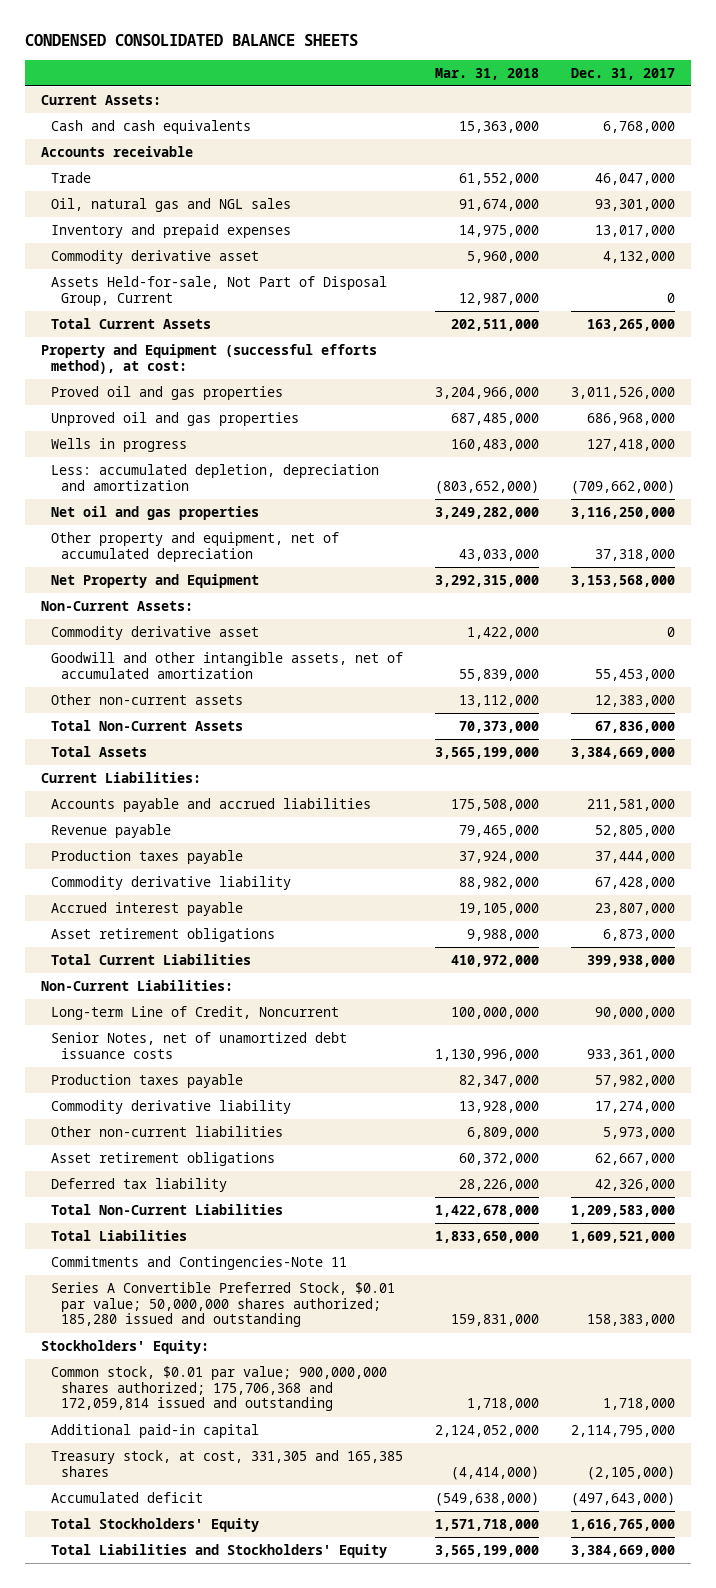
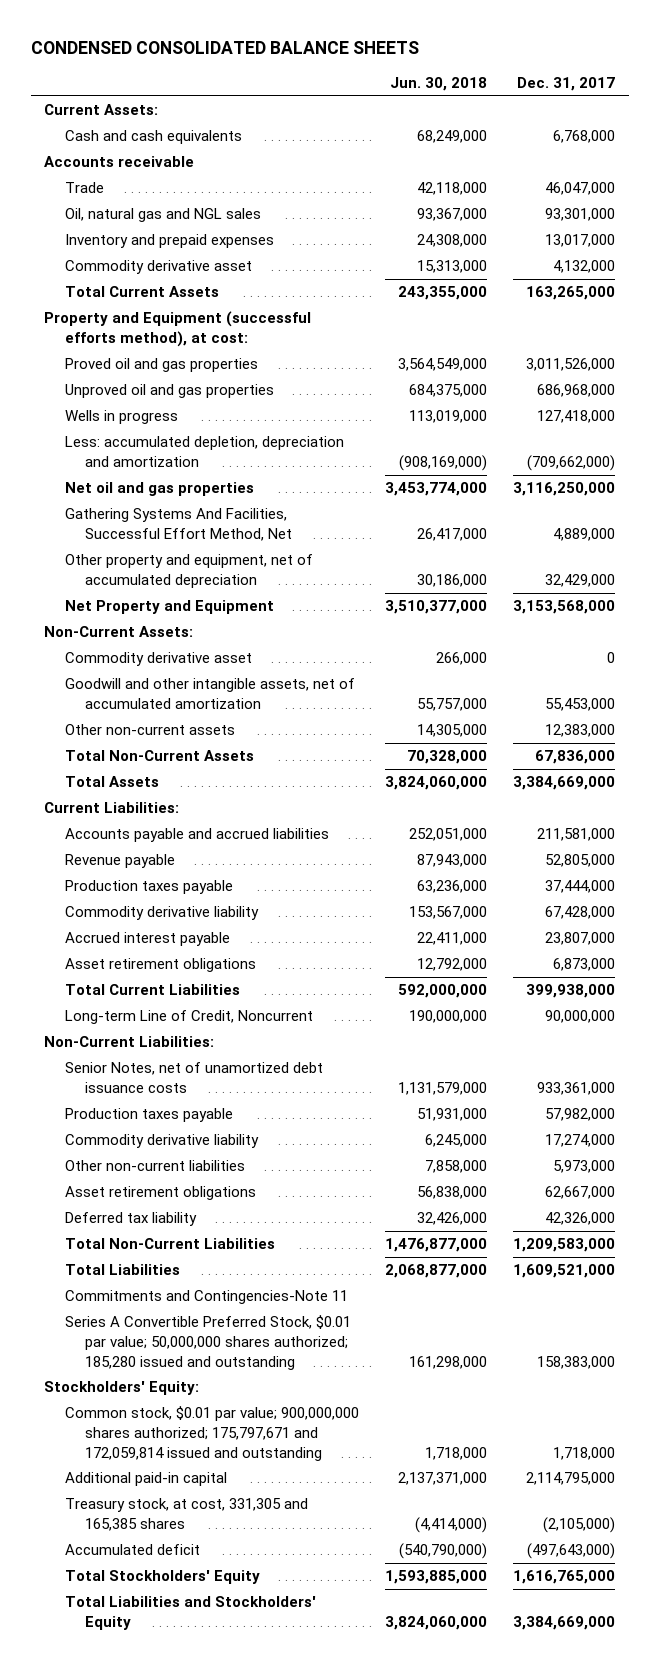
- | Mar. 31, 2018 | Dec. 31, 2017
+ | Jun. 30, 2018 | Dec. 31, 2017
- Assets Held-for-sale, Not Part of Disposal Group, Current | 12,987,000 | 0
- Other property and equipment, net of accumulated depreciation | 43,033,000 | 37,318,000
+ Gathering Systems And Facilities, Successful Effort Method, Net | 26,417,000 | 4,889,000
+ Other property and equipment, net of accumulated depreciation | 30,186,000 | 32,429,000
moved down: Non-Current Liabilities:
- Common stock, $0.01 par value; 900,000,000 shares authorized; 175,706,368 and 172,059,814 issued and outstanding | 1,718,000 | 1,718,000
+ Common stock, $0.01 par value; 900,000,000 shares authorized; 175,797,671 and 172,059,814 issued and outstanding | 1,718,000 | 1,718,000

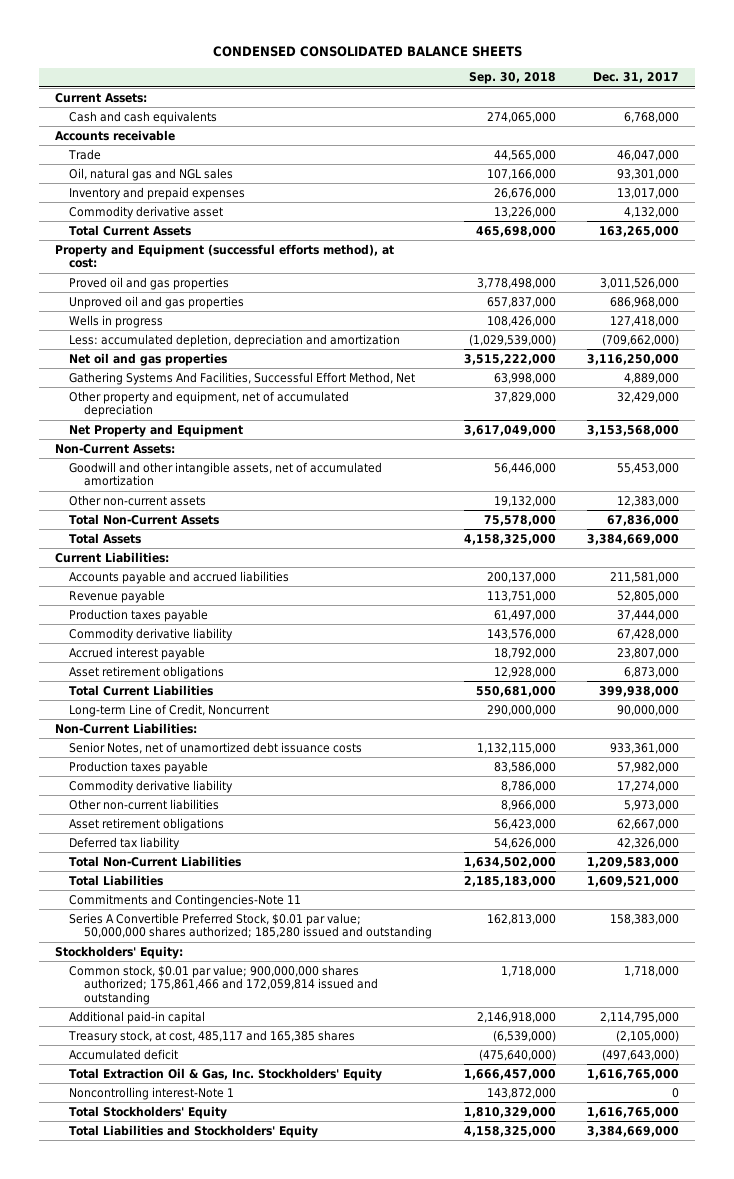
- | Jun. 30, 2018 | Dec. 31, 2017
+ | Sep. 30, 2018 | Dec. 31, 2017
- Commodity derivative asset | 266,000 | 0
- Common stock, $0.01 par value; 900,000,000 shares authorized; 175,797,671 and 172,059,814 issued and outstanding | 1,718,000 | 1,718,000
+ Common stock, $0.01 par value; 900,000,000 shares authorized; 175,861,466 and 172,059,814 issued and outstanding | 1,718,000 | 1,718,000
- Treasury stock, at cost, 331,305 and 165,385 shares | (4,414,000) | (2,105,000)
+ Treasury stock, at cost, 485,117 and 165,385 shares | (6,539,000) | (2,105,000)
+ Total Extraction Oil & Gas, Inc. Stockholders' Equity | 1,666,457,000 | 1,616,765,000
+ Noncontrolling interest-Note 1 | 143,872,000 | 0

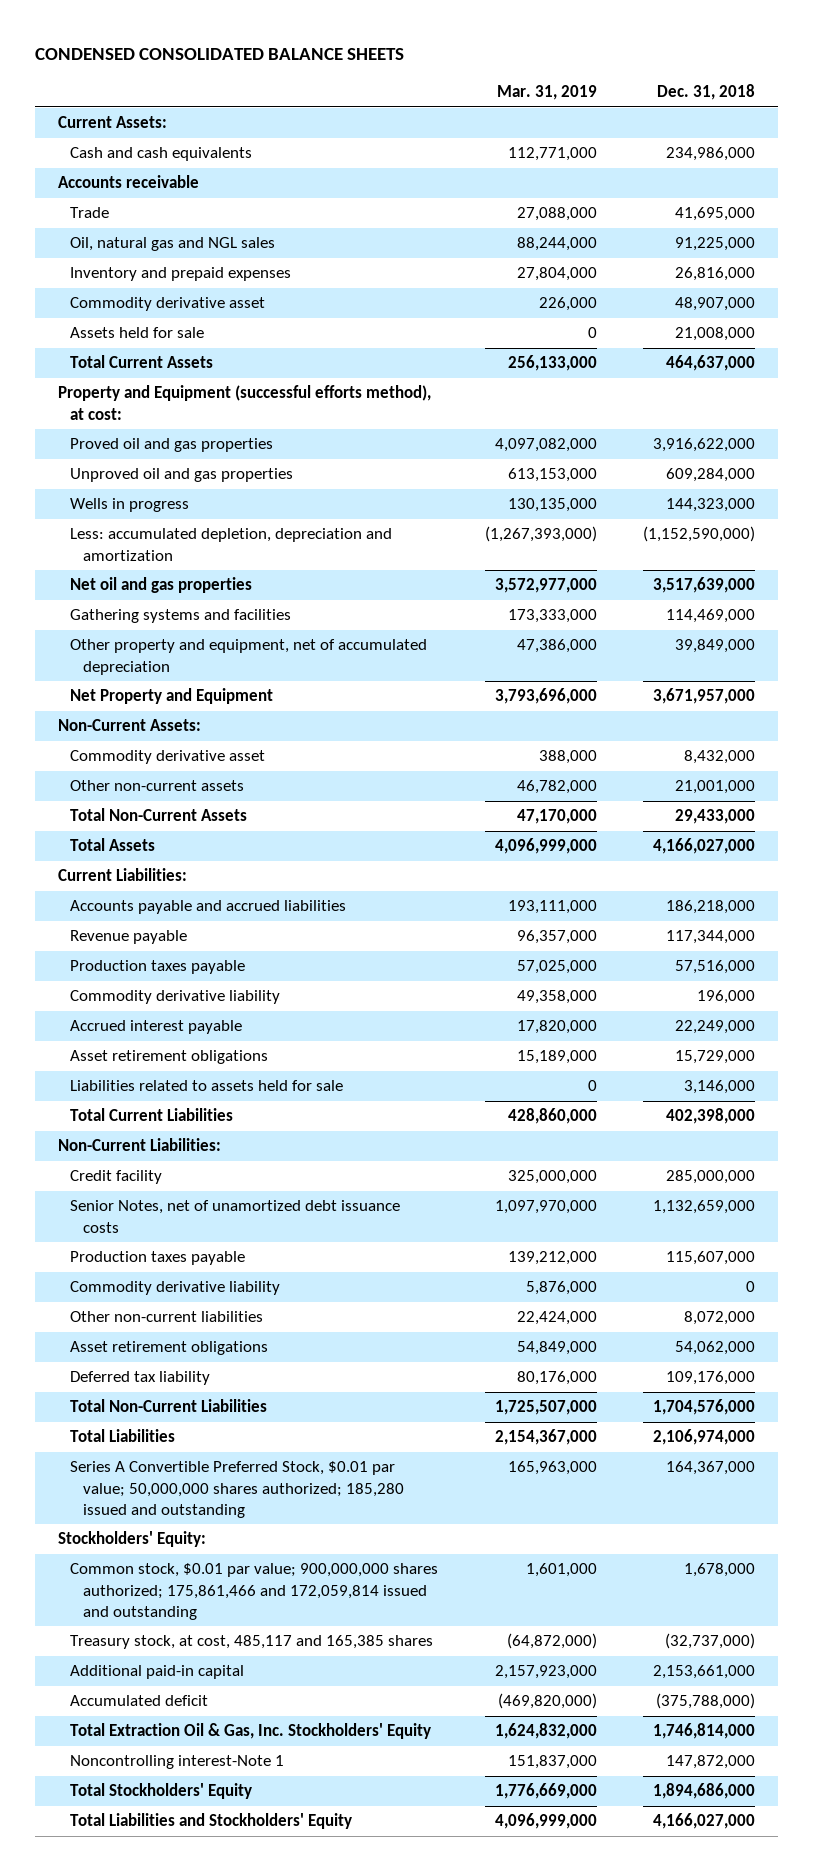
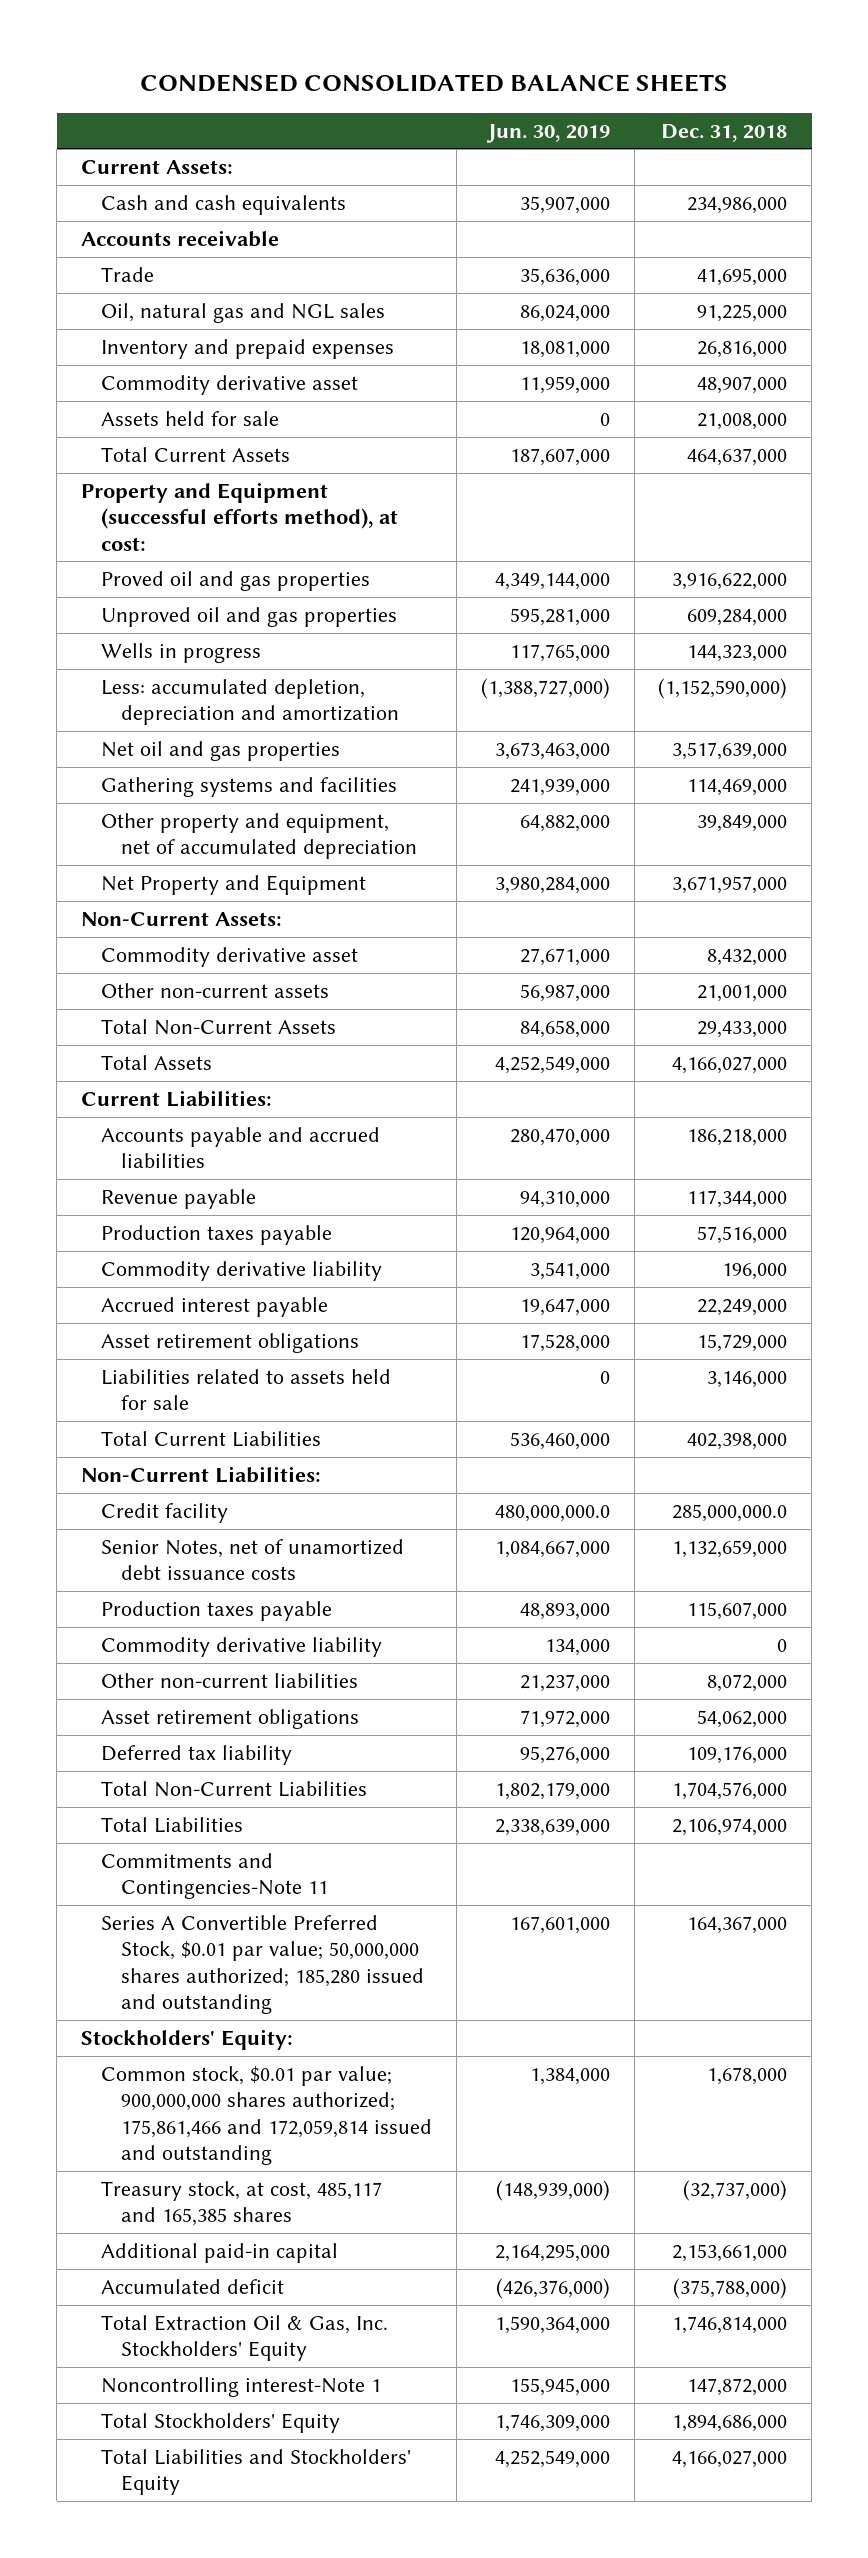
- | Mar. 31, 2019 | Dec. 31, 2018
+ | Jun. 30, 2019 | Dec. 31, 2018
- Credit facility | 325,000,000 | 285,000,000
+ Credit facility | 480,000,000.0 | 285,000,000.0
+ Commitments and Contingencies-Note 11

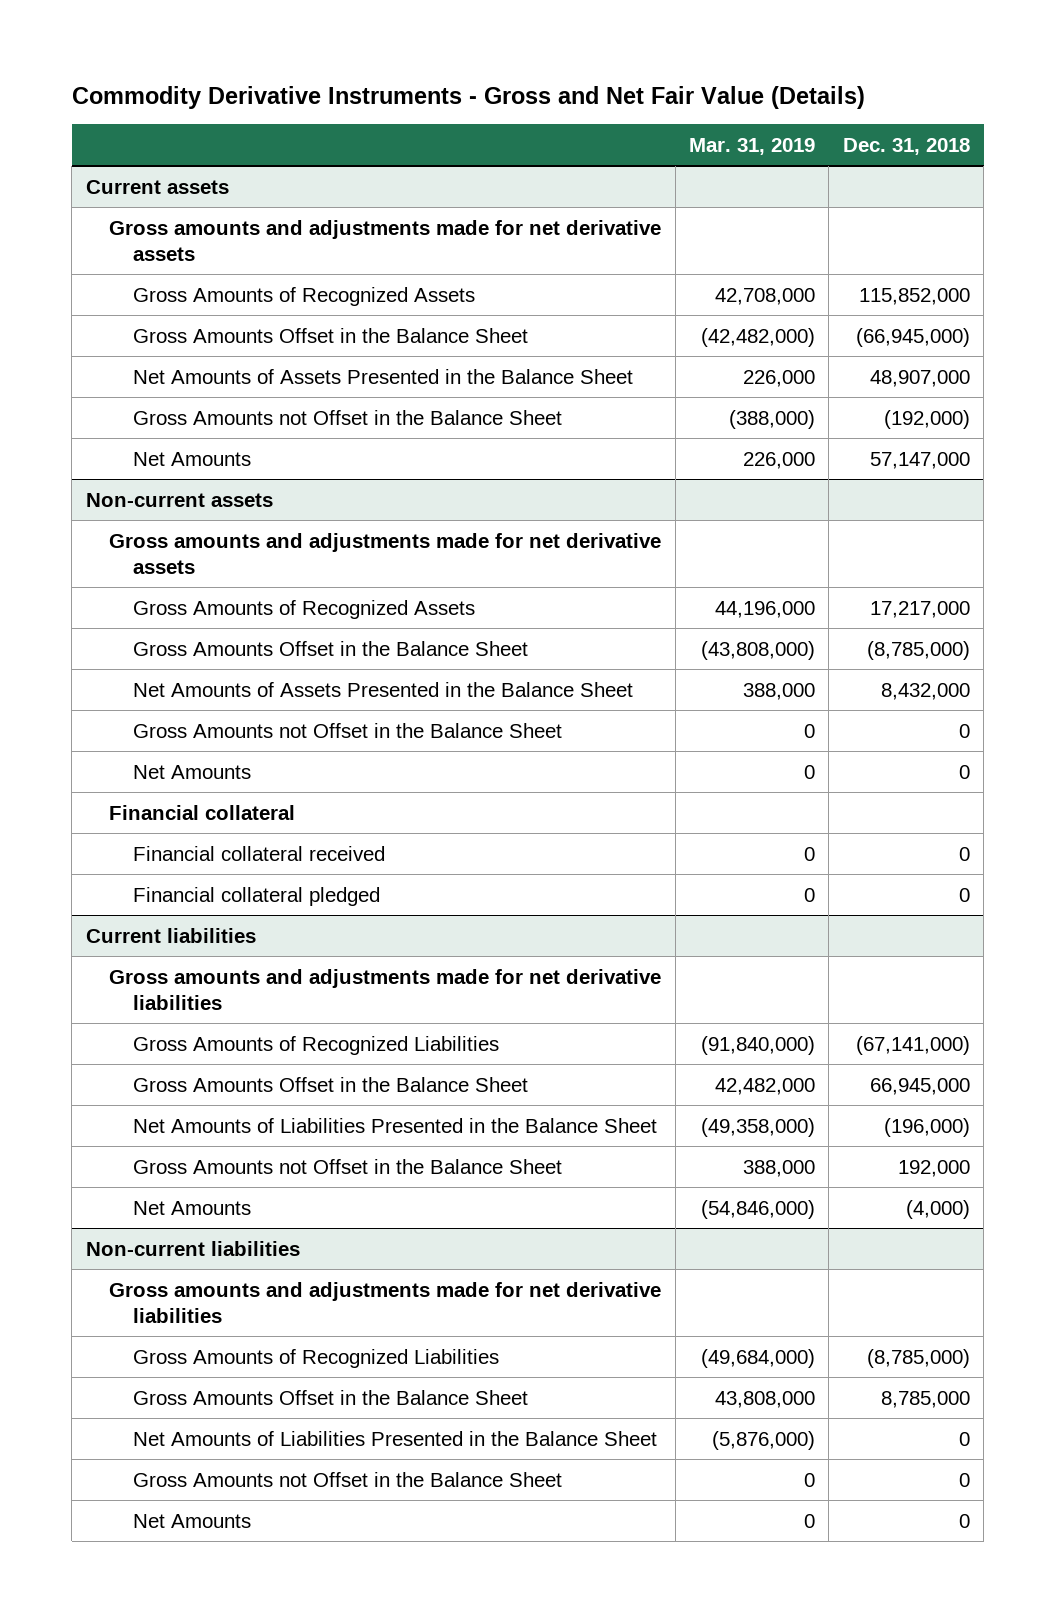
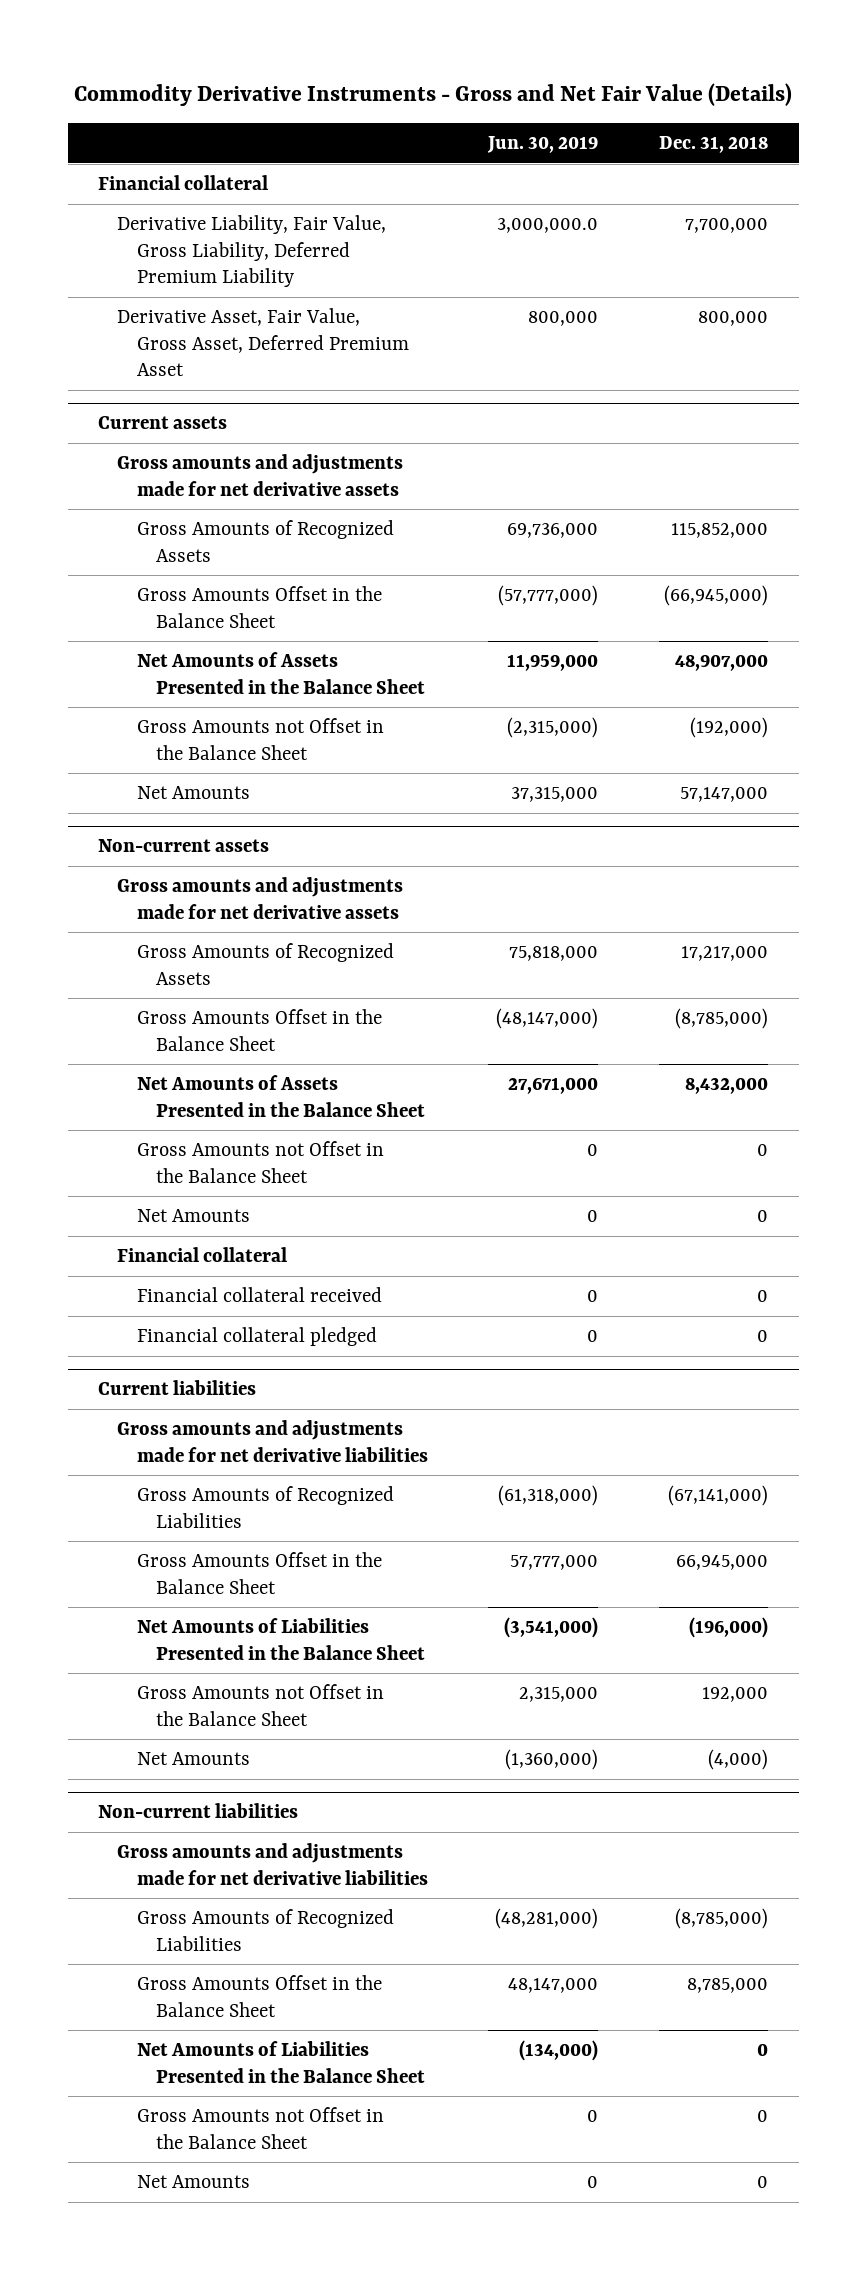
- | Mar. 31, 2019 | Dec. 31, 2018
+ | Jun. 30, 2019 | Dec. 31, 2018
+ Financial collateral
+ Derivative Liability, Fair Value, Gross Liability, Deferred Premium Liability | 3,000,000.0 | 7,700,000
+ Derivative Asset, Fair Value, Gross Asset, Deferred Premium Asset | 800,000 | 800,000

